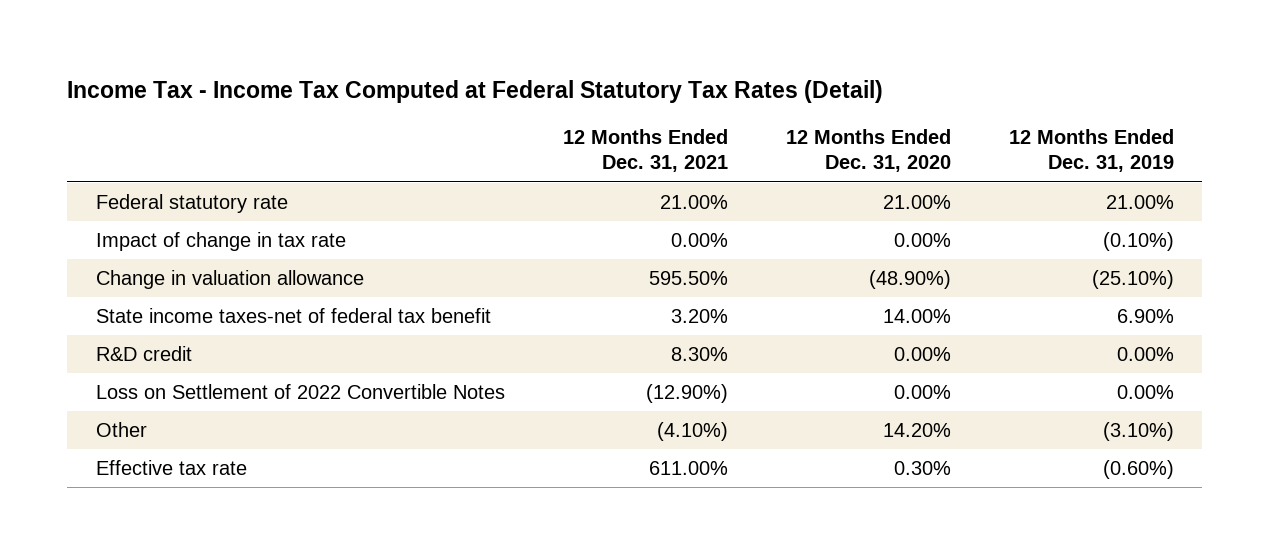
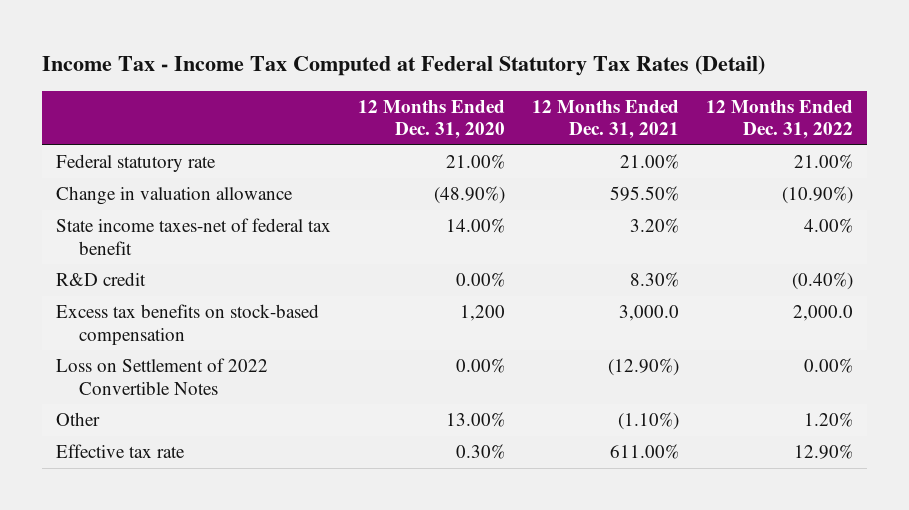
- | 12 Months Ended Dec. 31, 2021 | 12 Months Ended Dec. 31, 2020 | 12 Months Ended Dec. 31, 2019
+ | 12 Months Ended Dec. 31, 2020 | 12 Months Ended Dec. 31, 2021 | 12 Months Ended Dec. 31, 2022
- Impact of change in tax rate | 0.00% | 0.00% | (0.10%)
+ Excess tax benefits on stock-based compensation | 1,200 | 3,000.0 | 2,000.0
- Other | (4.10%) | 14.20% | (3.10%)
+ Other | 13.00% | (1.10%) | 1.20%

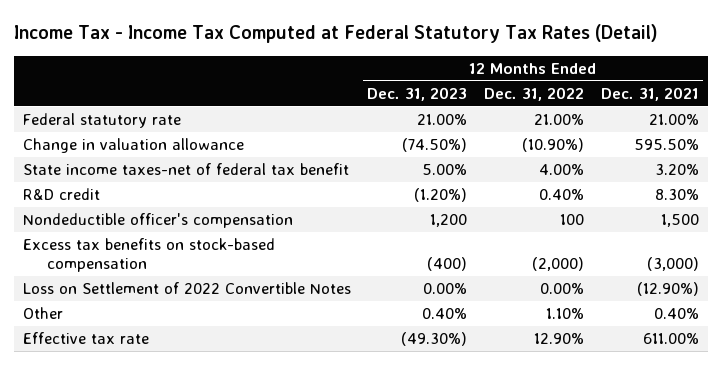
- | 12 Months Ended Dec. 31, 2020 | 12 Months Ended Dec. 31, 2021 | 12 Months Ended Dec. 31, 2022
+ | 12 Months Ended Dec. 31, 2023 | 12 Months Ended Dec. 31, 2022 | 12 Months Ended Dec. 31, 2021
- R&D credit | 0.00% | 8.30% | (0.40%)
- Excess tax benefits on stock-based compensation | 1,200 | 3,000.0 | 2,000.0
+ R&D credit | (1.20%) | 0.40% | 8.30%
+ Nondeductible officer's compensation | 1,200 | 100 | 1,500
+ Excess tax benefits on stock-based compensation | (400) | (2,000) | (3,000)
- Other | 13.00% | (1.10%) | 1.20%
+ Other | 0.40% | 1.10% | 0.40%

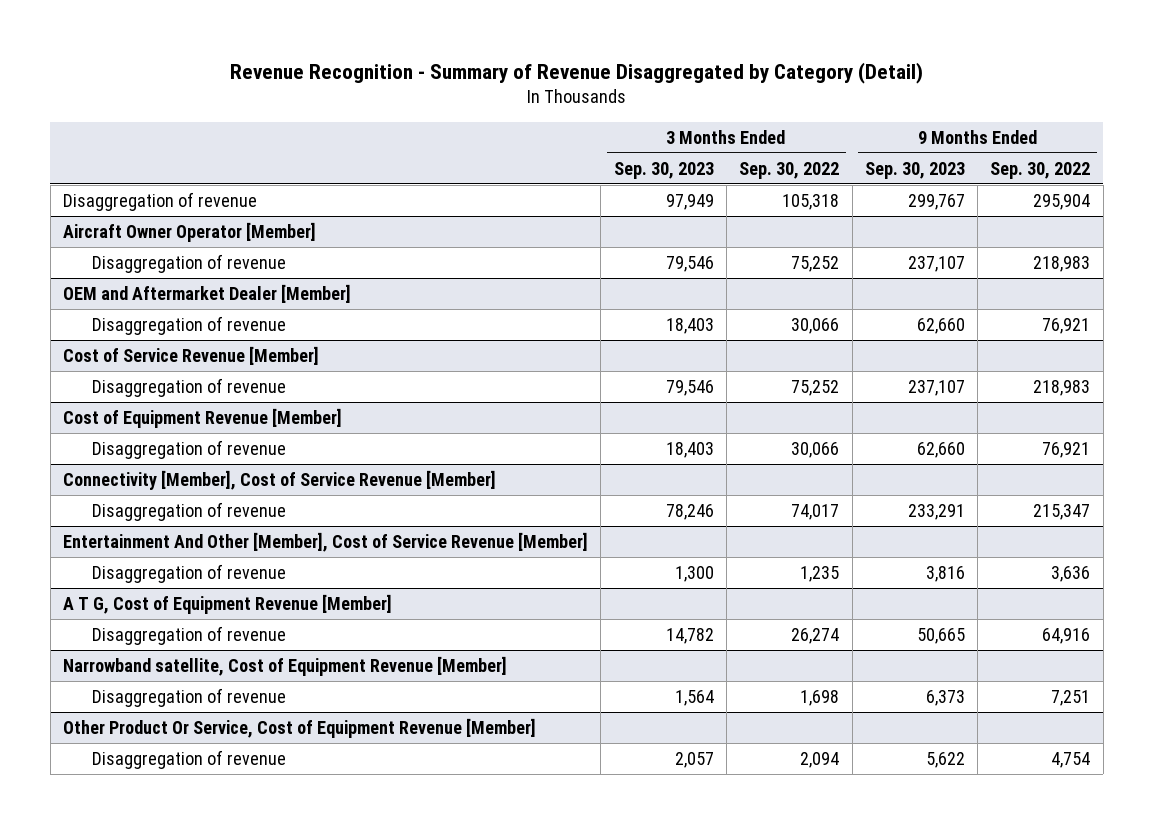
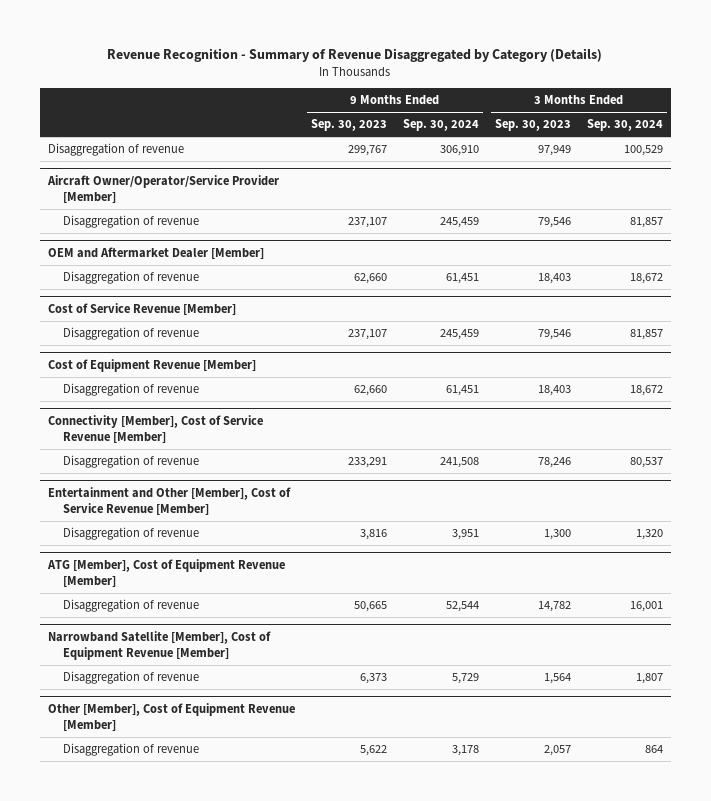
- Revenue Recognition - Summary of Revenue Disaggregated by Category (Detail)
+ Revenue Recognition - Summary of Revenue Disaggregated by Category (Details)
- | 3 Months Ended Sep. 30, 2023 | 3 Months Ended Sep. 30, 2022 | 9 Months Ended Sep. 30, 2023 | 9 Months Ended Sep. 30, 2022
+ | 9 Months Ended Sep. 30, 2023 | 9 Months Ended Sep. 30, 2024 | 3 Months Ended Sep. 30, 2023 | 3 Months Ended Sep. 30, 2024
- Aircraft Owner Operator [Member]
+ Aircraft Owner/Operator/Service Provider [Member]
- Entertainment And Other [Member], Cost of Service Revenue [Member]
+ Entertainment and Other [Member], Cost of Service Revenue [Member]
- A T G, Cost of Equipment Revenue [Member]
+ ATG [Member], Cost of Equipment Revenue [Member]
- Narrowband satellite, Cost of Equipment Revenue [Member]
+ Narrowband Satellite [Member], Cost of Equipment Revenue [Member]
- Other Product Or Service, Cost of Equipment Revenue [Member]
+ Other [Member], Cost of Equipment Revenue [Member]

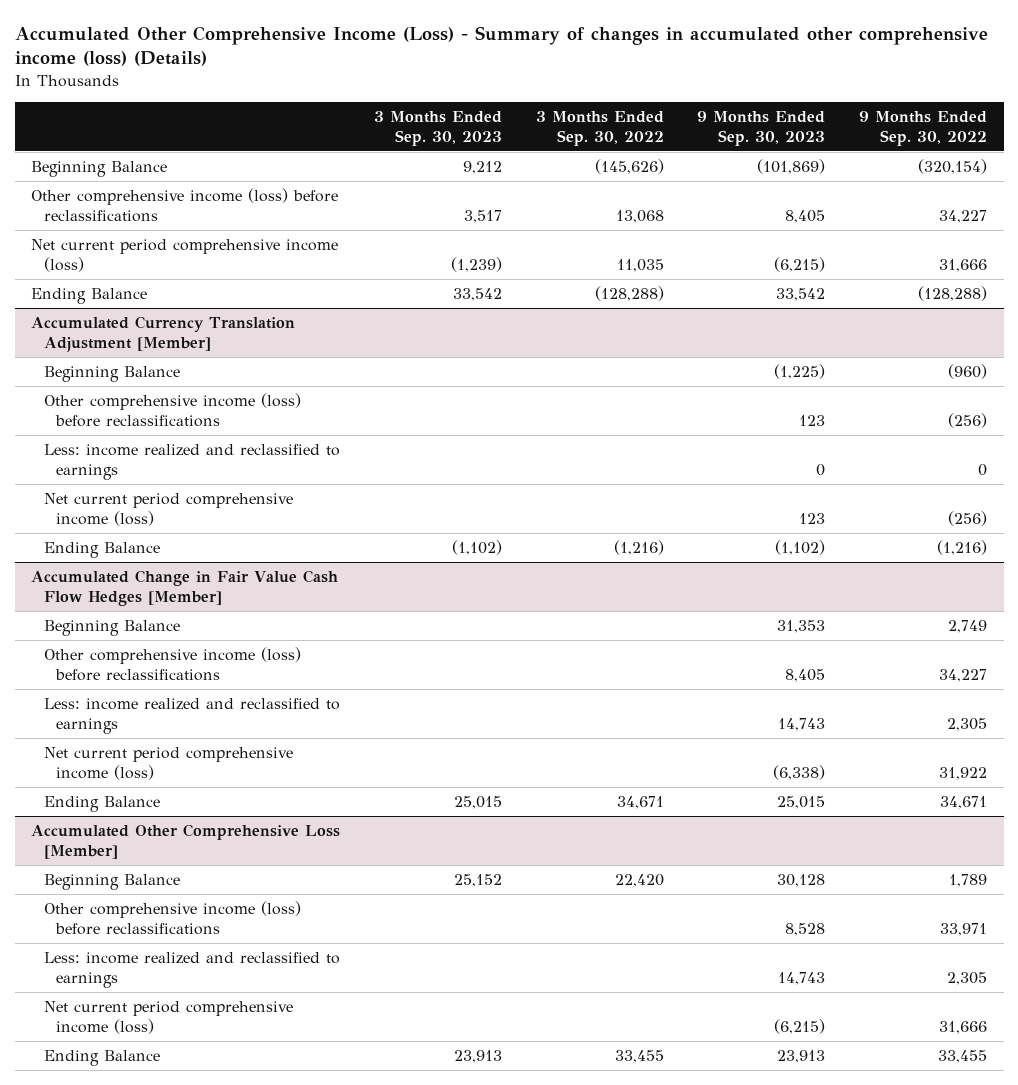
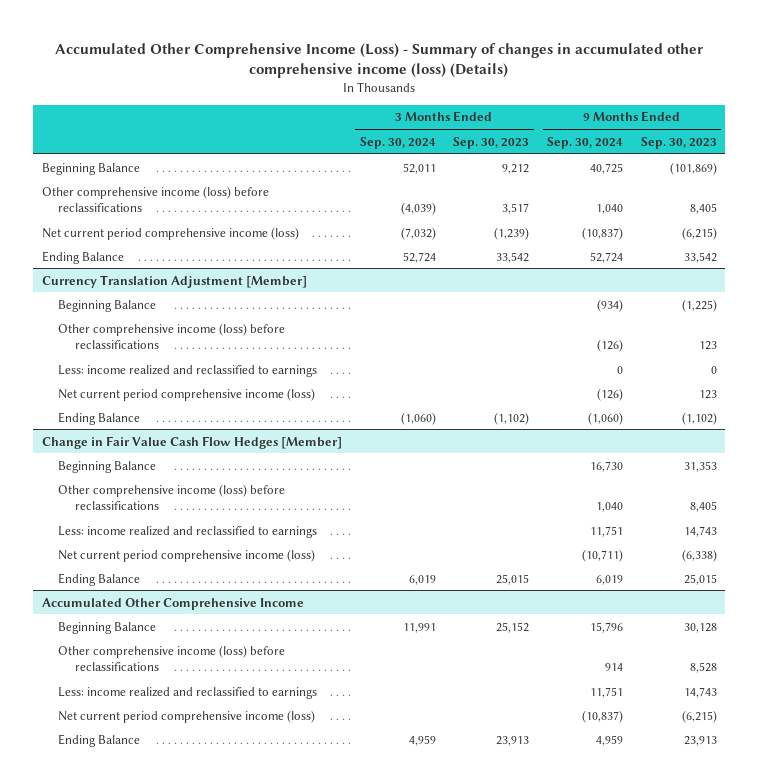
- | 3 Months Ended Sep. 30, 2023 | 3 Months Ended Sep. 30, 2022 | 9 Months Ended Sep. 30, 2023 | 9 Months Ended Sep. 30, 2022
+ | 3 Months Ended Sep. 30, 2024 | 3 Months Ended Sep. 30, 2023 | 9 Months Ended Sep. 30, 2024 | 9 Months Ended Sep. 30, 2023
- Accumulated Currency Translation Adjustment [Member]
+ Currency Translation Adjustment [Member]
- Accumulated Change in Fair Value Cash Flow Hedges [Member]
+ Change in Fair Value Cash Flow Hedges [Member]
- Accumulated Other Comprehensive Loss [Member]
+ Accumulated Other Comprehensive Income

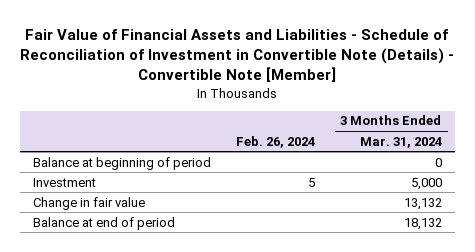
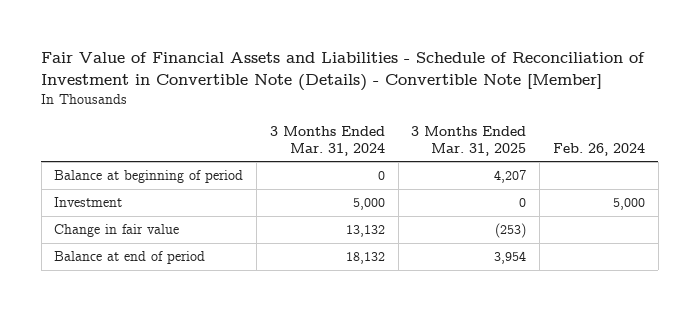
- | Feb. 26, 2024 | 3 Months Ended Mar. 31, 2024
+ | 3 Months Ended Mar. 31, 2024 | 3 Months Ended Mar. 31, 2025 | Feb. 26, 2024
- Investment | 5 | 5,000
+ Investment | 5,000 | 0 | 5,000

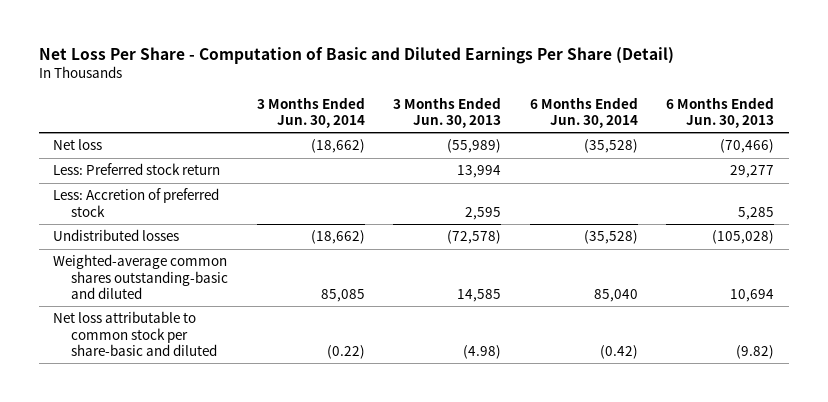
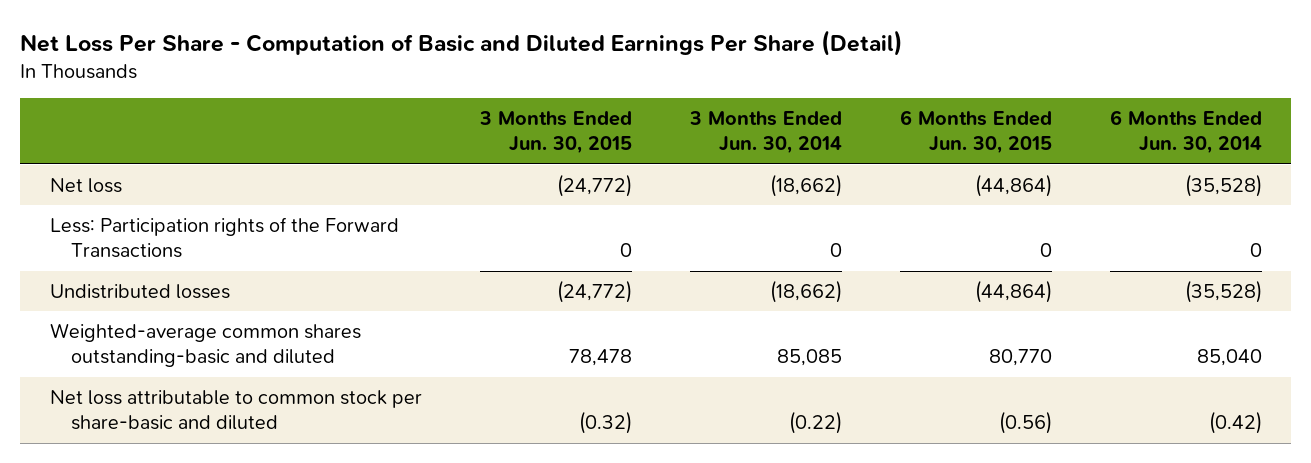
- | 3 Months Ended Jun. 30, 2014 | 3 Months Ended Jun. 30, 2013 | 6 Months Ended Jun. 30, 2014 | 6 Months Ended Jun. 30, 2013
+ | 3 Months Ended Jun. 30, 2015 | 3 Months Ended Jun. 30, 2014 | 6 Months Ended Jun. 30, 2015 | 6 Months Ended Jun. 30, 2014
- Less: Preferred stock return | | 13,994 | | 29,277
- Less: Accretion of preferred stock | | 2,595 | | 5,285
+ Less: Participation rights of the Forward Transactions | 0 | 0 | 0 | 0

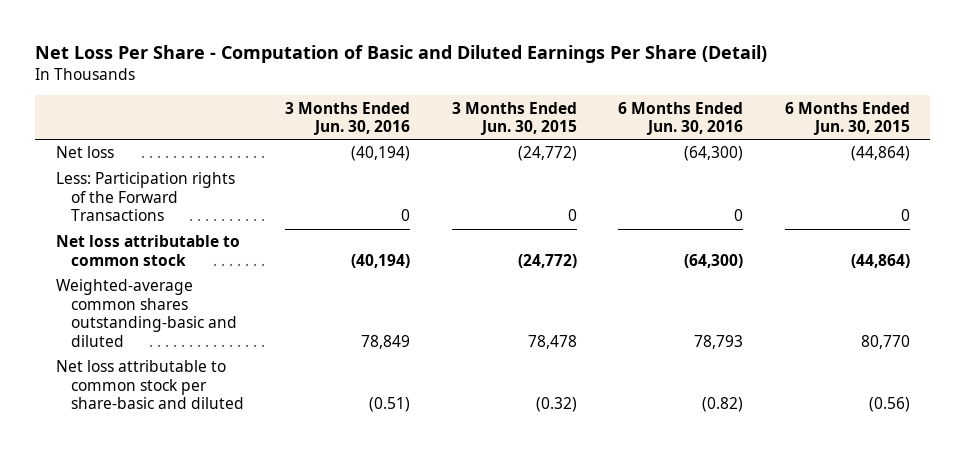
- | 3 Months Ended Jun. 30, 2015 | 3 Months Ended Jun. 30, 2014 | 6 Months Ended Jun. 30, 2015 | 6 Months Ended Jun. 30, 2014
+ | 3 Months Ended Jun. 30, 2016 | 3 Months Ended Jun. 30, 2015 | 6 Months Ended Jun. 30, 2016 | 6 Months Ended Jun. 30, 2015
- Undistributed losses | (24,772) | (18,662) | (44,864) | (35,528)
+ Net loss attributable to common stock | (40,194) | (24,772) | (64,300) | (44,864)

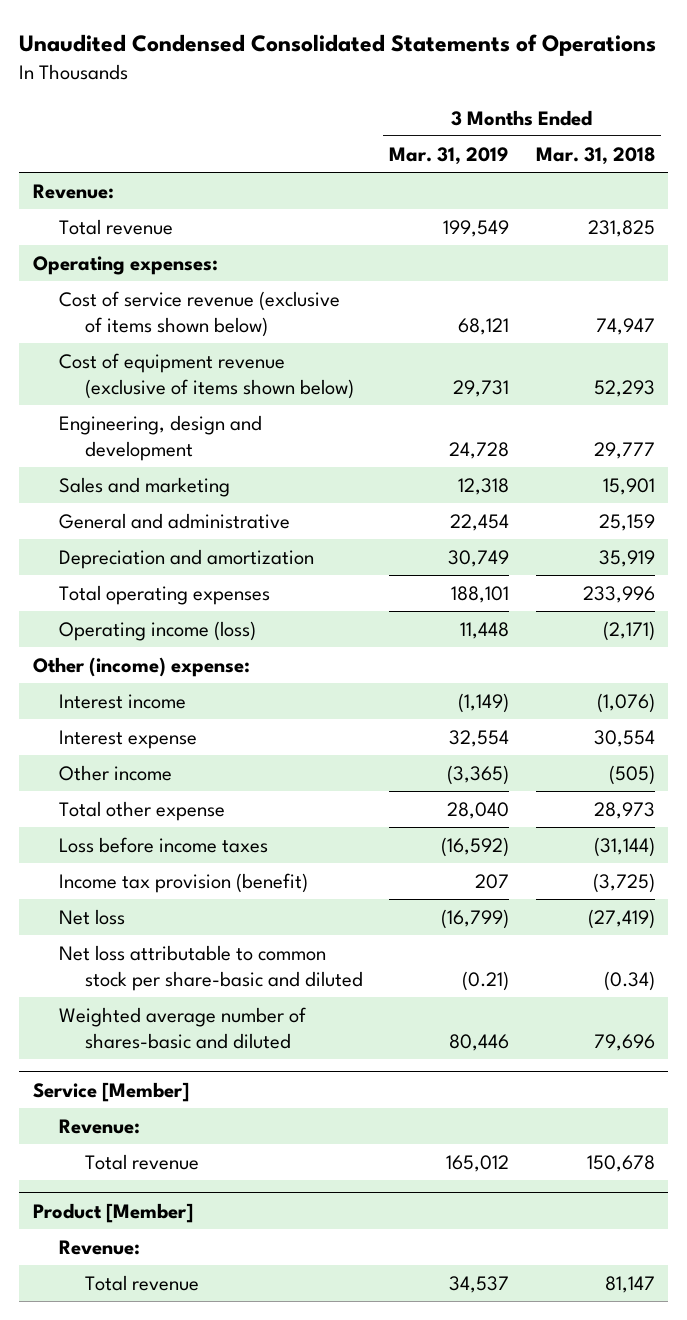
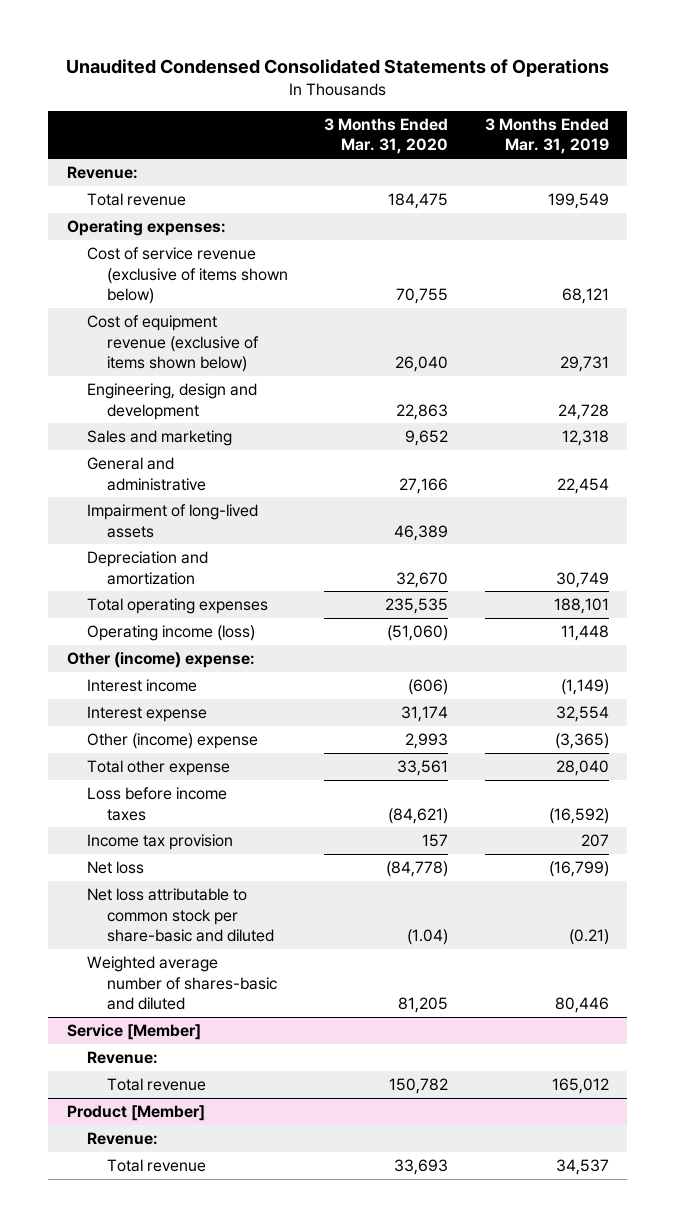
- | 3 Months Ended Mar. 31, 2019 | 3 Months Ended Mar. 31, 2018
+ | 3 Months Ended Mar. 31, 2020 | 3 Months Ended Mar. 31, 2019
+ Impairment of long-lived assets | 46,389 |
- Other income | (3,365) | (505)
+ Other (income) expense | 2,993 | (3,365)
- Income tax provision (benefit) | 207 | (3,725)
+ Income tax provision | 157 | 207

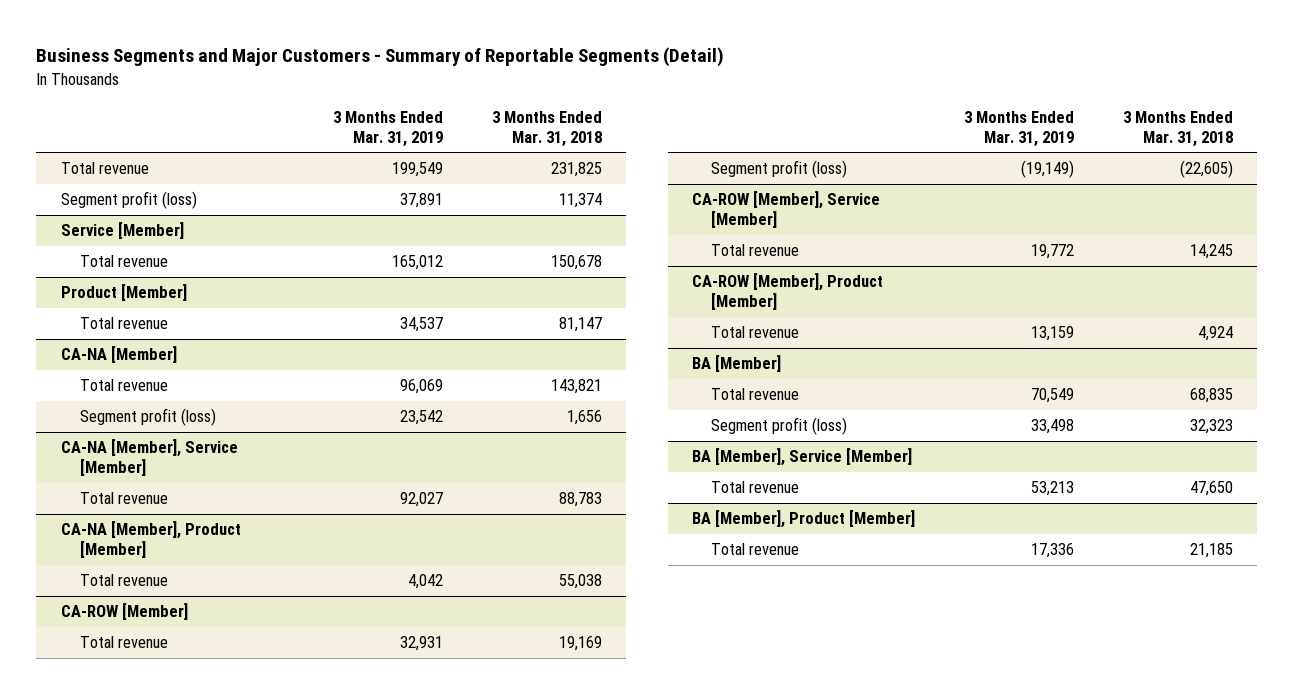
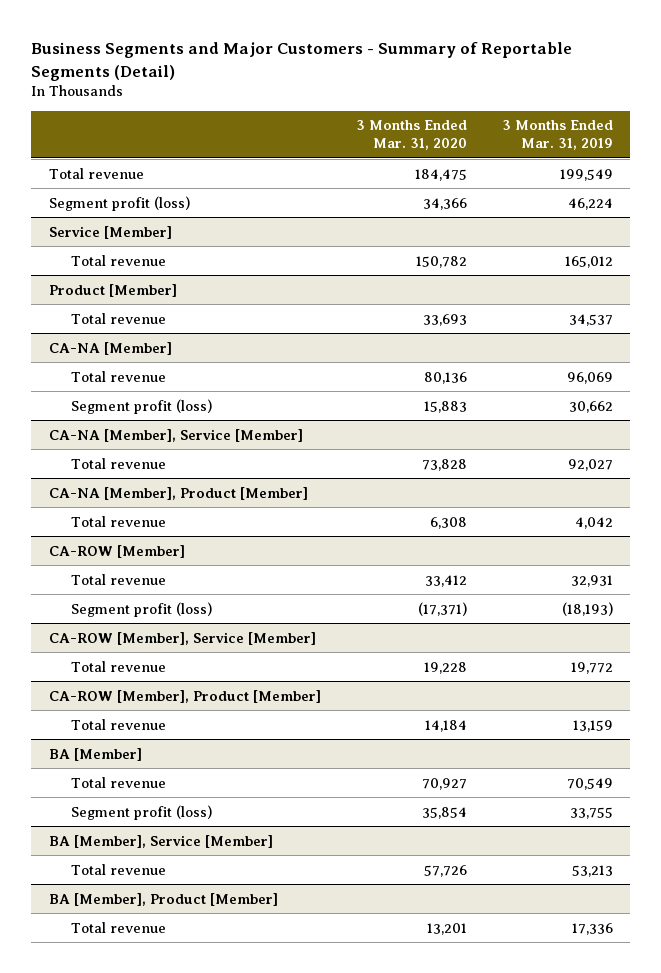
- | 3 Months Ended Mar. 31, 2019 | 3 Months Ended Mar. 31, 2018
+ | 3 Months Ended Mar. 31, 2020 | 3 Months Ended Mar. 31, 2019
- Segment profit (loss) | 37,891 | 11,374
+ Segment profit (loss) | 34,366 | 46,224
@ CA-NA [Member]
- Segment profit (loss) | 23,542 | 1,656
+ Segment profit (loss) | 15,883 | 30,662
@ CA-ROW [Member]
- Segment profit (loss) | (19,149) | (22,605)
+ Segment profit (loss) | (17,371) | (18,193)
@ BA [Member]
- Segment profit (loss) | 33,498 | 32,323
+ Segment profit (loss) | 35,854 | 33,755

